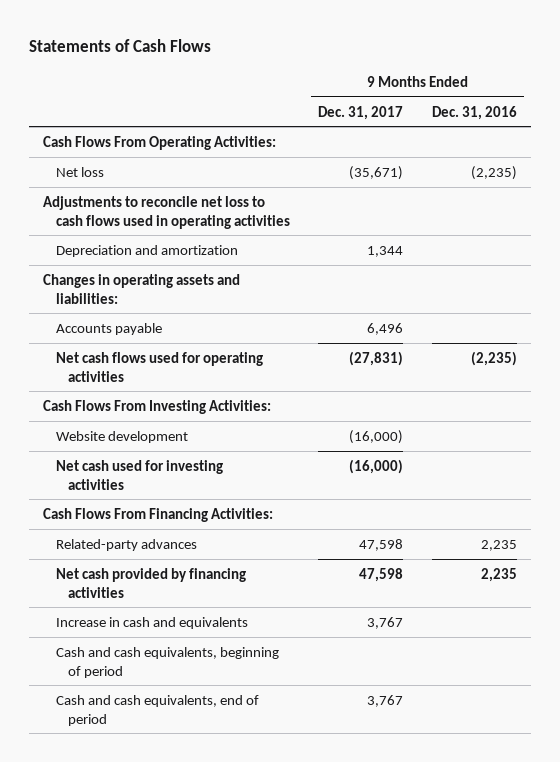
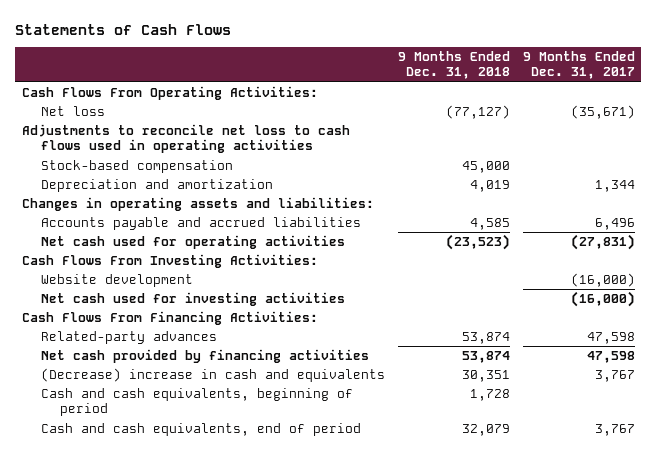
- | 9 Months Ended Dec. 31, 2017 | 9 Months Ended Dec. 31, 2016
+ | 9 Months Ended Dec. 31, 2018 | 9 Months Ended Dec. 31, 2017
+ Stock-based compensation | 45,000 |
- Accounts payable | 6,496 |
- Net cash flows used for operating activities | (27,831) | (2,235)
+ Accounts payable and accrued liabilities | 4,585 | 6,496
+ Net cash used for operating activities | (23,523) | (27,831)
- Increase in cash and equivalents | 3,767 |
+ (Decrease) increase in cash and equivalents | 30,351 | 3,767

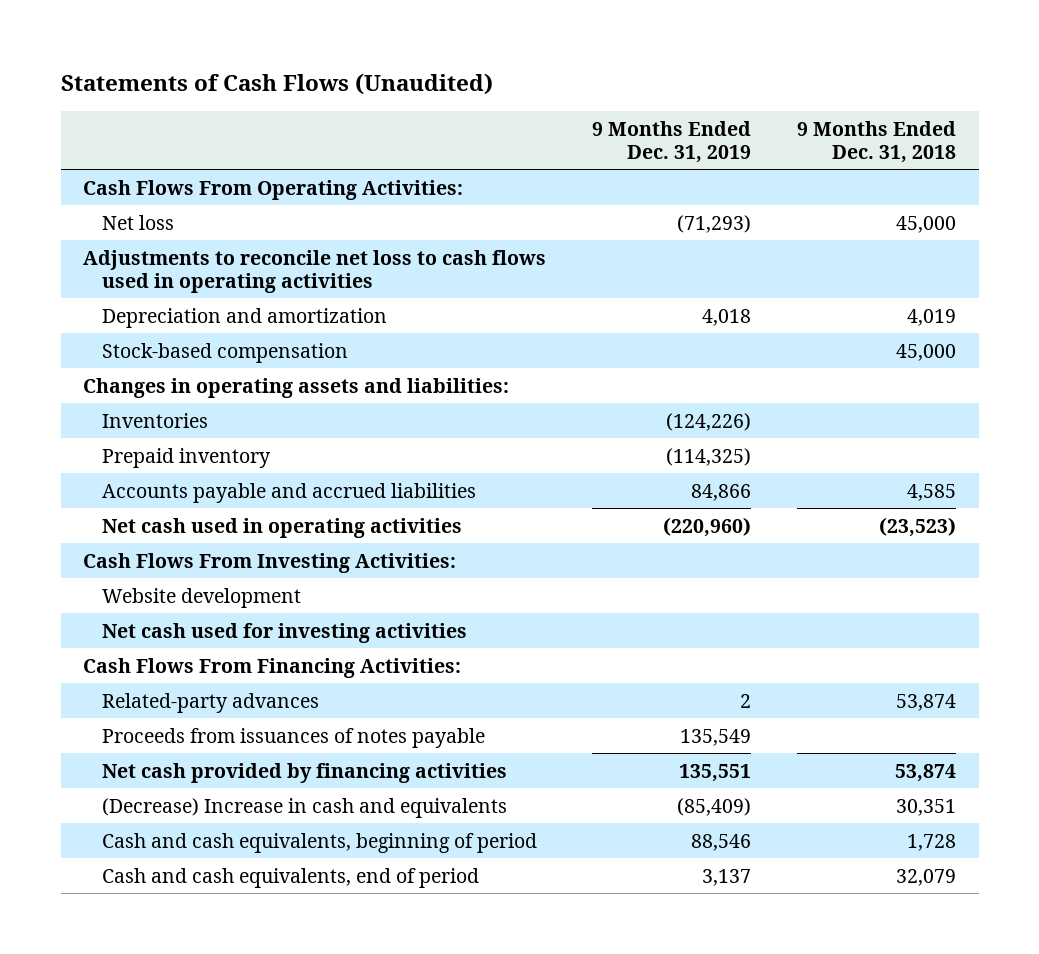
- Statements of Cash Flows
+ Statements of Cash Flows (Unaudited)
- | 9 Months Ended Dec. 31, 2018 | 9 Months Ended Dec. 31, 2017
+ | 9 Months Ended Dec. 31, 2019 | 9 Months Ended Dec. 31, 2018
- Net loss | (77,127) | (35,671)
+ Net loss | (71,293) | 45,000
moved down: Stock-based compensation | | 45,000
+ Inventories | (124,226) |
+ Prepaid inventory | (114,325) |
- Net cash used for operating activities | (23,523) | (27,831)
+ Net cash used in operating activities | (220,960) | (23,523)
+ Proceeds from issuances of notes payable | 135,549 |
- (Decrease) increase in cash and equivalents | 30,351 | 3,767
+ (Decrease) Increase in cash and equivalents | (85,409) | 30,351

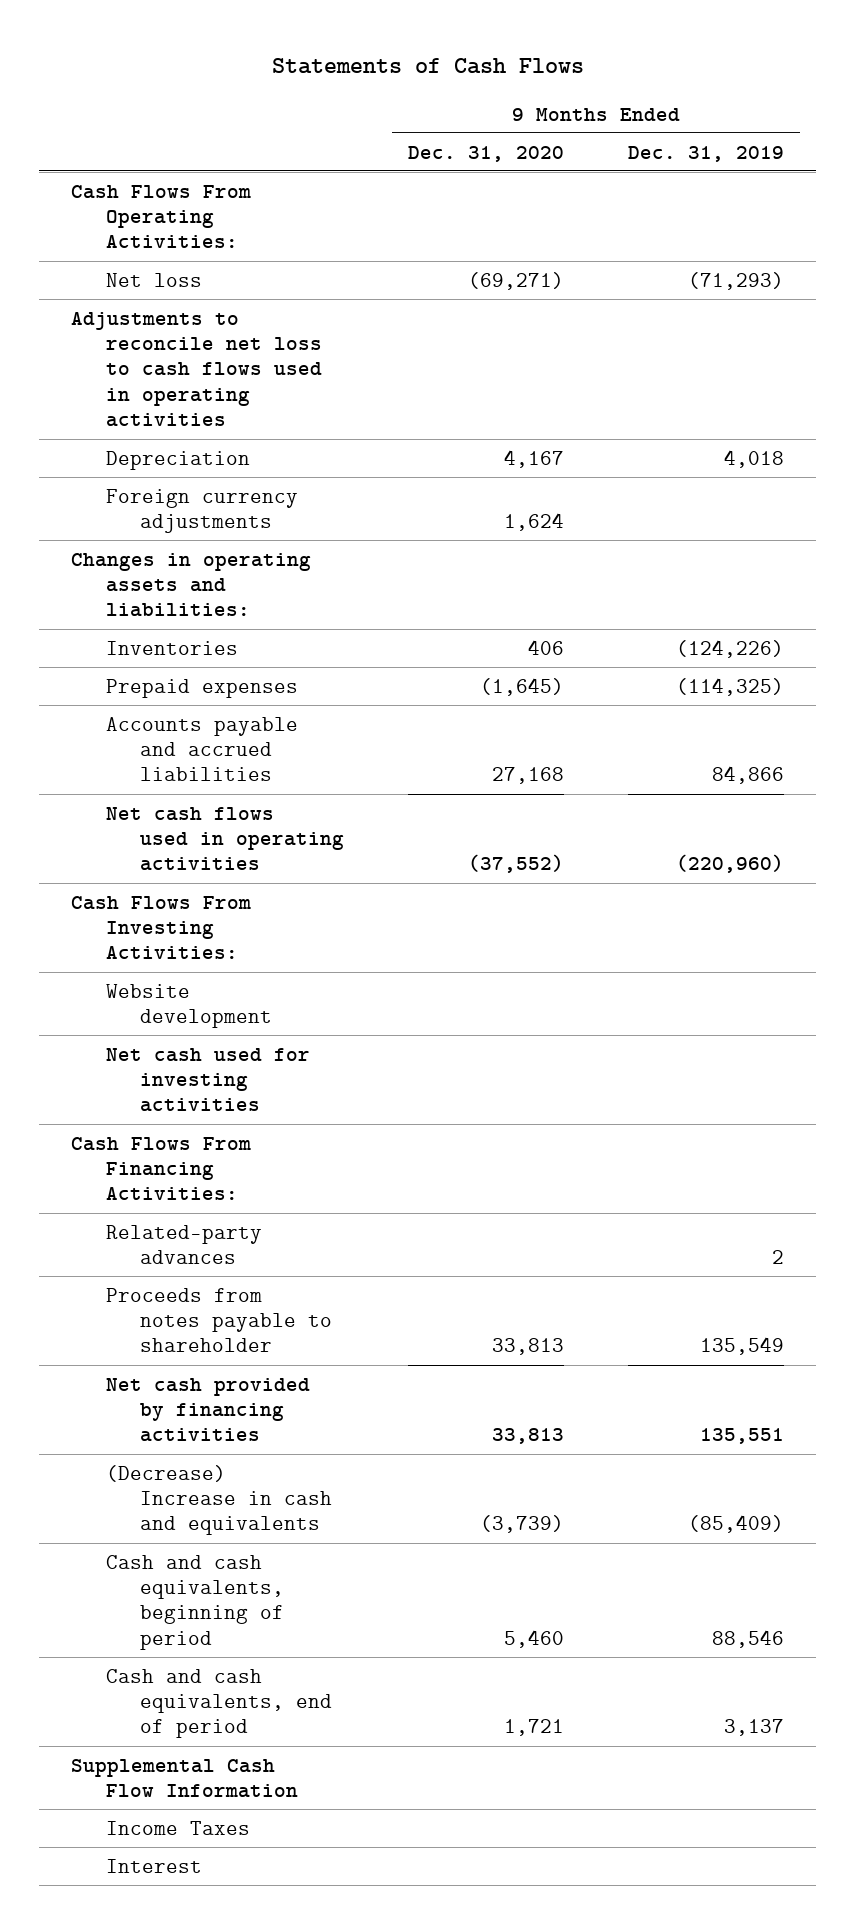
- Statements of Cash Flows (Unaudited)
+ Statements of Cash Flows
- | 9 Months Ended Dec. 31, 2019 | 9 Months Ended Dec. 31, 2018
+ | 9 Months Ended Dec. 31, 2020 | 9 Months Ended Dec. 31, 2019
- Depreciation and amortization | 4,018 | 4,019
- Stock-based compensation | | 45,000
+ Depreciation | 4,167 | 4,018
+ Foreign currency adjustments | 1,624 |
- Prepaid inventory | (114,325) |
+ Prepaid expenses | (1,645) | (114,325)
- Net cash used in operating activities | (220,960) | (23,523)
+ Net cash flows used in operating activities | (37,552) | (220,960)
- Proceeds from issuances of notes payable | 135,549 |
+ Proceeds from notes payable to shareholder | 33,813 | 135,549
+ Supplemental Cash Flow Information
+ Income Taxes
+ Interest

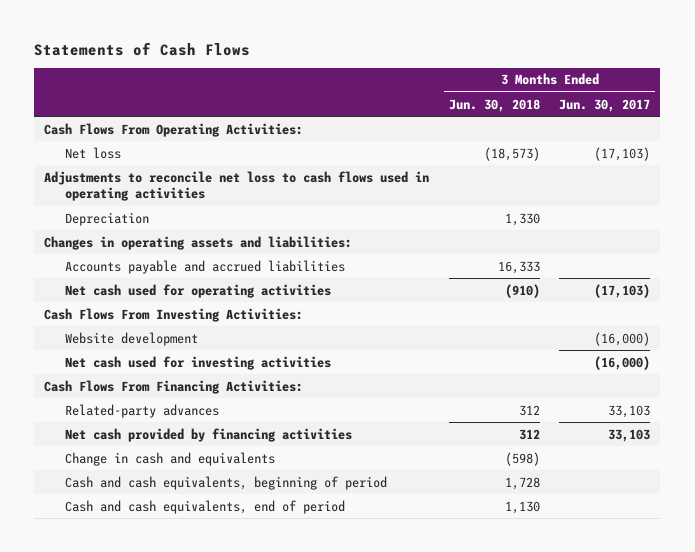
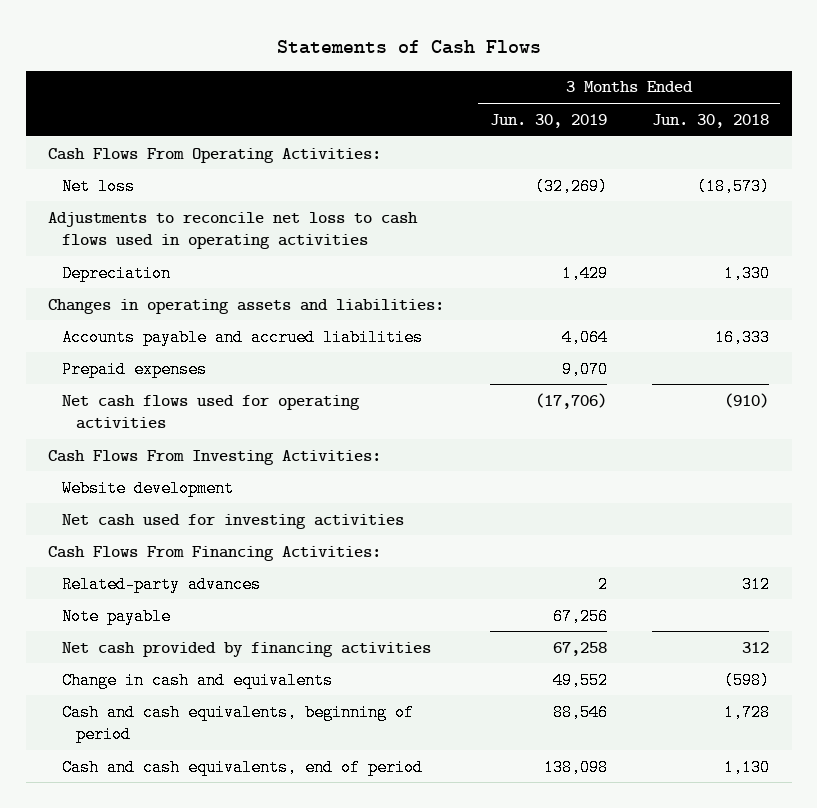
- | 3 Months Ended Jun. 30, 2018 | 3 Months Ended Jun. 30, 2017
+ | 3 Months Ended Jun. 30, 2019 | 3 Months Ended Jun. 30, 2018
- Net cash used for operating activities | (910) | (17,103)
+ Prepaid expenses | 9,070 |
+ Net cash flows used for operating activities | (17,706) | (910)
+ Note payable | 67,256 |

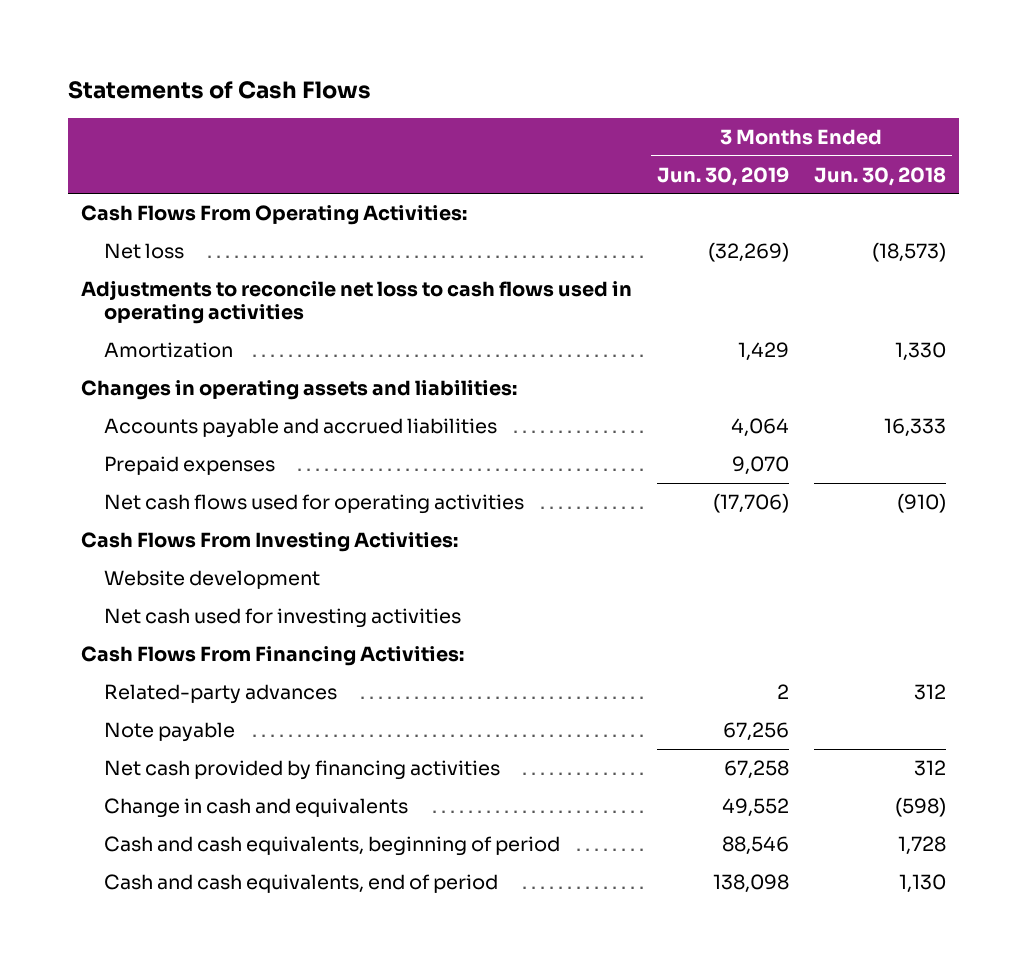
- Depreciation | 1,429 | 1,330
+ Amortization | 1,429 | 1,330

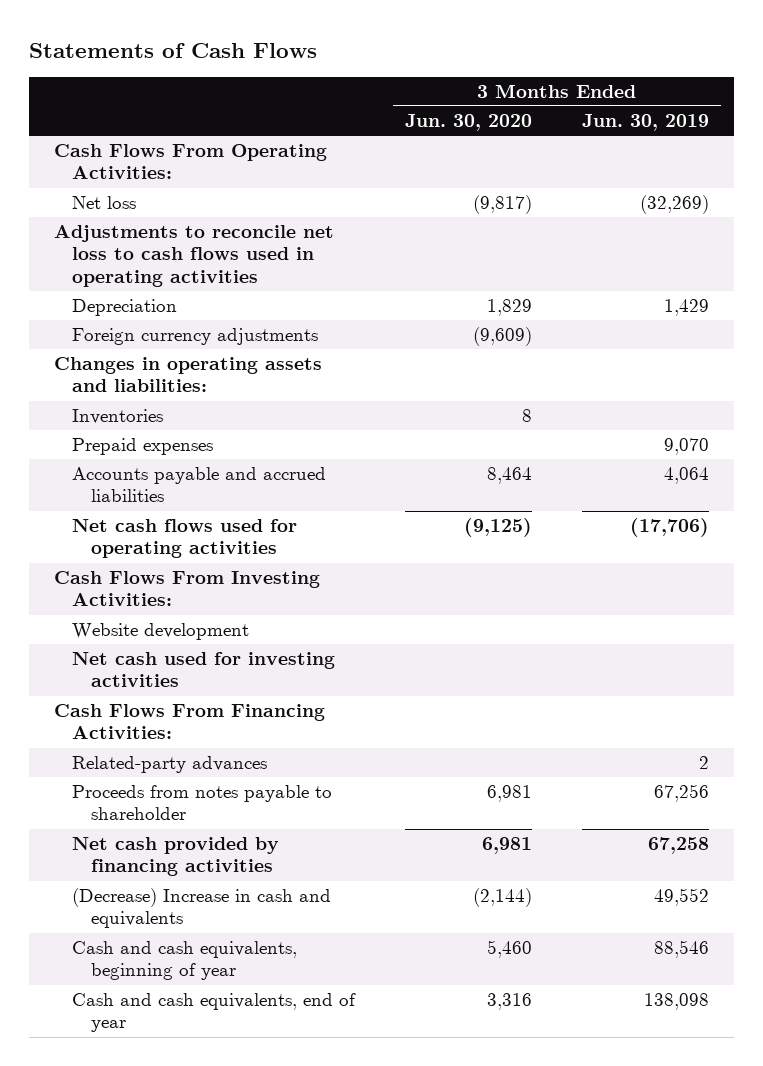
- | 3 Months Ended Jun. 30, 2019 | 3 Months Ended Jun. 30, 2018
+ | 3 Months Ended Jun. 30, 2020 | 3 Months Ended Jun. 30, 2019
- Amortization | 1,429 | 1,330
+ Depreciation | 1,829 | 1,429
+ Foreign currency adjustments | (9,609) |
+ Inventories | 8 |
moved down: Accounts payable and accrued liabilities | 8,464 | 4,064
- Note payable | 67,256 |
+ Proceeds from notes payable to shareholder | 6,981 | 67,256
- Change in cash and equivalents | 49,552 | (598)
- Cash and cash equivalents, beginning of period | 88,546 | 1,728
- Cash and cash equivalents, end of period | 138,098 | 1,130
+ (Decrease) Increase in cash and equivalents | (2,144) | 49,552
+ Cash and cash equivalents, beginning of year | 5,460 | 88,546
+ Cash and cash equivalents, end of year | 3,316 | 138,098

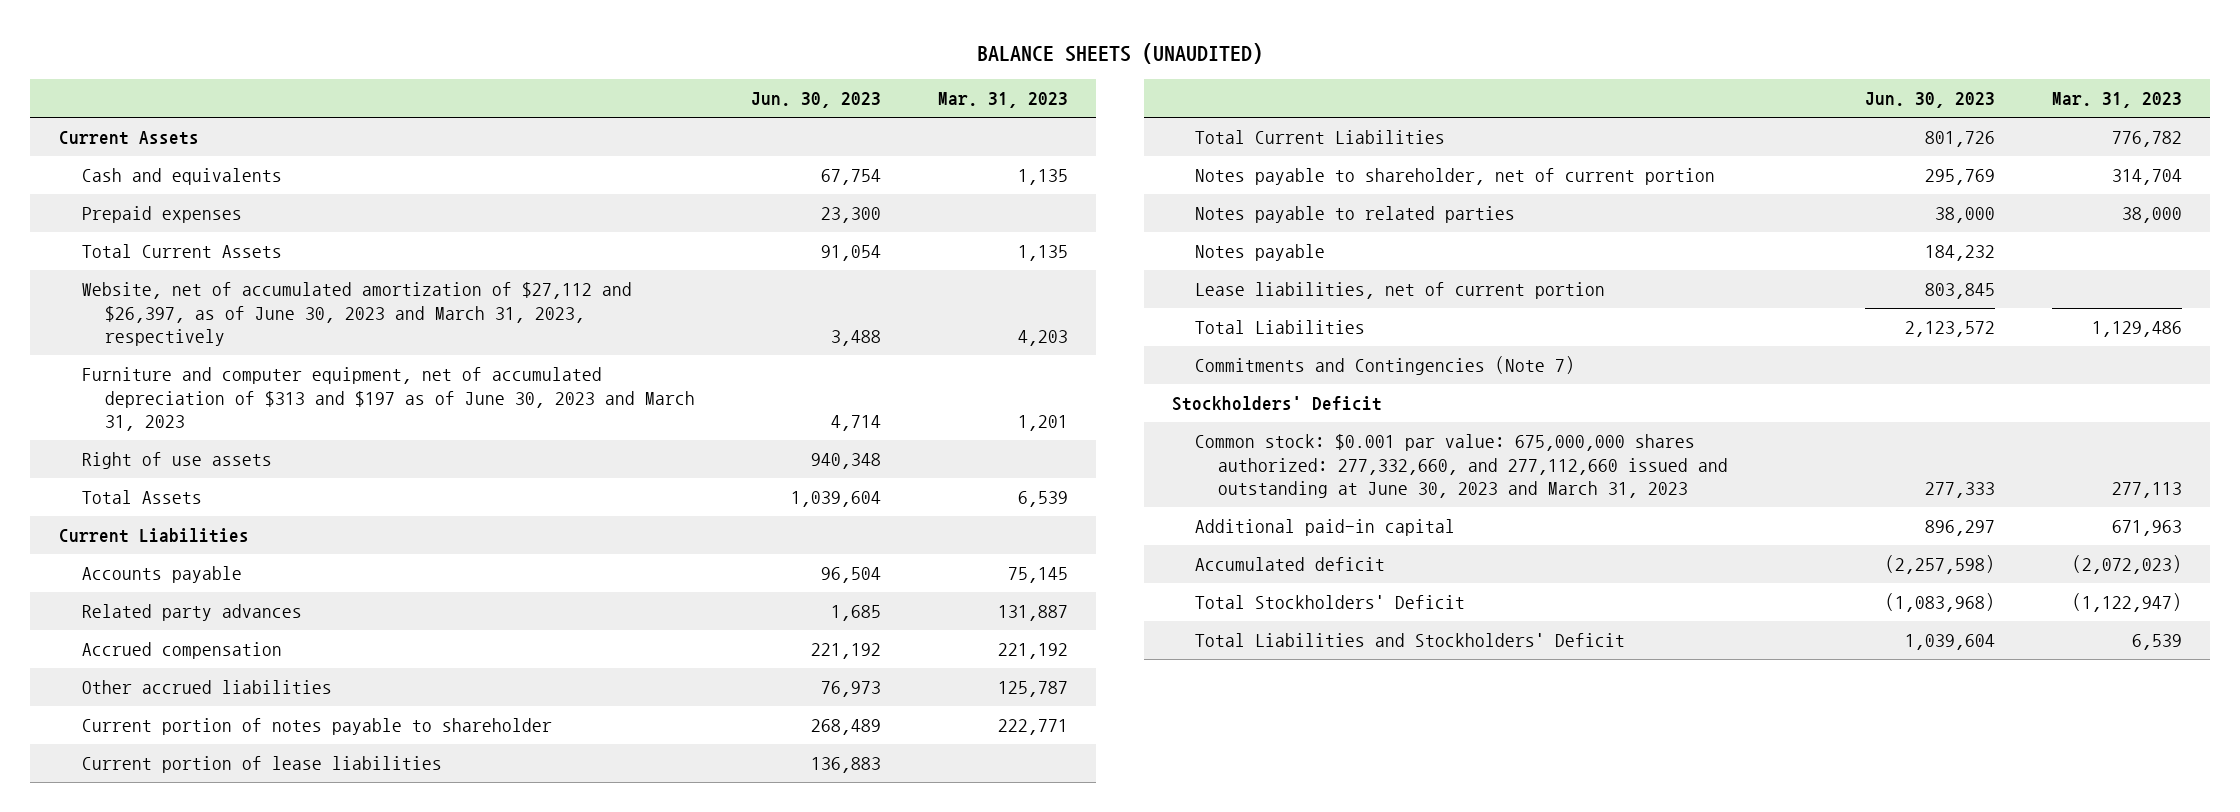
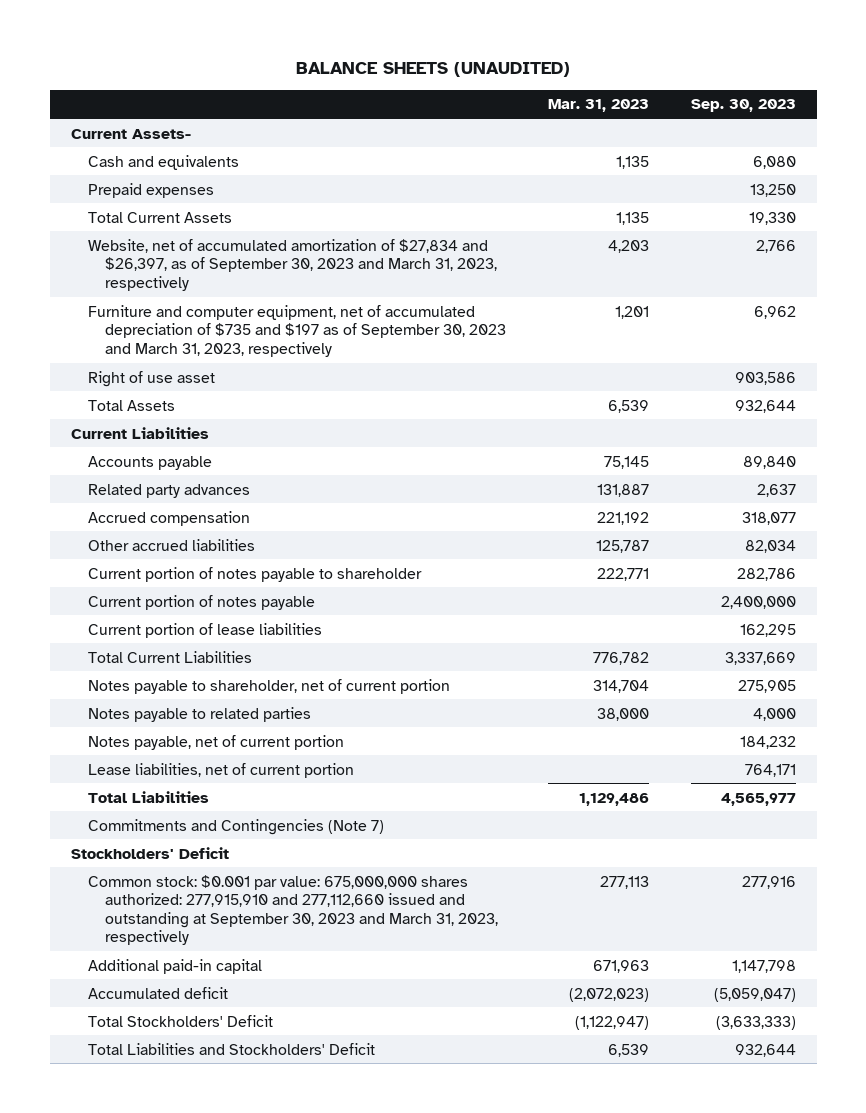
- | Jun. 30, 2023 | Mar. 31, 2023
+ | Mar. 31, 2023 | Sep. 30, 2023
- Current Assets
+ Current Assets-
- Website, net of accumulated amortization of $27,112 and $26,397, as of June 30, 2023 and March 31, 2023, respectively | 3,488 | 4,203
- Furniture and computer equipment, net of accumulated depreciation of $313 and $197 as of June 30, 2023 and March 31, 2023 | 4,714 | 1,201
- Right of use assets | 940,348 |
+ Website, net of accumulated amortization of $27,834 and $26,397, as of September 30, 2023 and March 31, 2023, respectively | 4,203 | 2,766
+ Furniture and computer equipment, net of accumulated depreciation of $735 and $197 as of September 30, 2023 and March 31, 2023, respectively | 1,201 | 6,962
+ Right of use asset | | 903,586
+ Current portion of notes payable | | 2,400,000
- Notes payable | 184,232 |
+ Notes payable, net of current portion | | 184,232
- Common stock: $0.001 par value: 675,000,000 shares authorized: 277,332,660, and 277,112,660 issued and outstanding at June 30, 2023 and March 31, 2023 | 277,333 | 277,113
+ Common stock: $0.001 par value: 675,000,000 shares authorized: 277,915,910 and 277,112,660 issued and outstanding at September 30, 2023 and March 31, 2023, respectively | 277,113 | 277,916

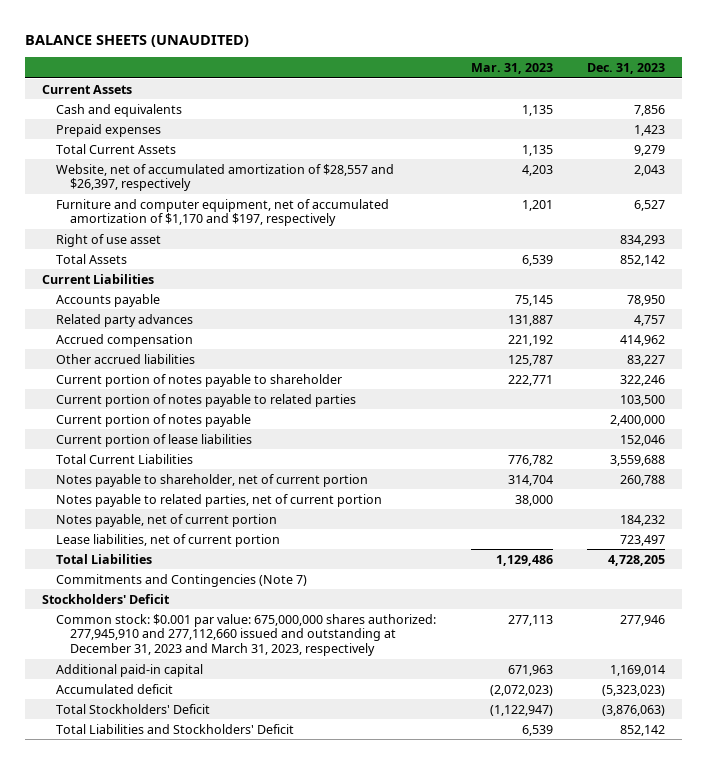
- | Mar. 31, 2023 | Sep. 30, 2023
+ | Mar. 31, 2023 | Dec. 31, 2023
- Current Assets-
+ Current Assets
- Website, net of accumulated amortization of $27,834 and $26,397, as of September 30, 2023 and March 31, 2023, respectively | 4,203 | 2,766
- Furniture and computer equipment, net of accumulated depreciation of $735 and $197 as of September 30, 2023 and March 31, 2023, respectively | 1,201 | 6,962
+ Website, net of accumulated amortization of $28,557 and $26,397, respectively | 4,203 | 2,043
+ Furniture and computer equipment, net of accumulated amortization of $1,170 and $197, respectively | 1,201 | 6,527
+ Current portion of notes payable to related parties | | 103,500
- Notes payable to related parties | 38,000 | 4,000
+ Notes payable to related parties, net of current portion | 38,000 |
- Common stock: $0.001 par value: 675,000,000 shares authorized: 277,915,910 and 277,112,660 issued and outstanding at September 30, 2023 and March 31, 2023, respectively | 277,113 | 277,916
+ Common stock: $0.001 par value: 675,000,000 shares authorized: 277,945,910 and 277,112,660 issued and outstanding at December 31, 2023 and March 31, 2023, respectively | 277,113 | 277,946

